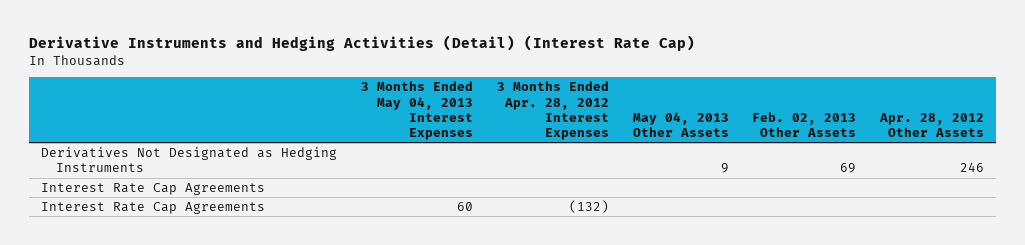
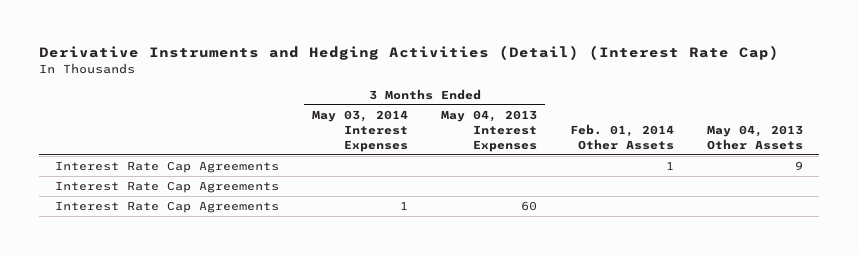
- | 3 Months Ended May 04, 2013 Interest Expenses | 3 Months Ended Apr. 28, 2012 Interest Expenses | May 04, 2013 Other Assets | Feb. 02, 2013 Other Assets | Apr. 28, 2012 Other Assets
+ | 3 Months Ended May 03, 2014 Interest Expenses | 3 Months Ended May 04, 2013 Interest Expenses | Feb. 01, 2014 Other Assets | May 04, 2013 Other Assets
- Derivatives Not Designated as Hedging Instruments | | | 9 | 69 | 246
+ Interest Rate Cap Agreements | | | 1 | 9

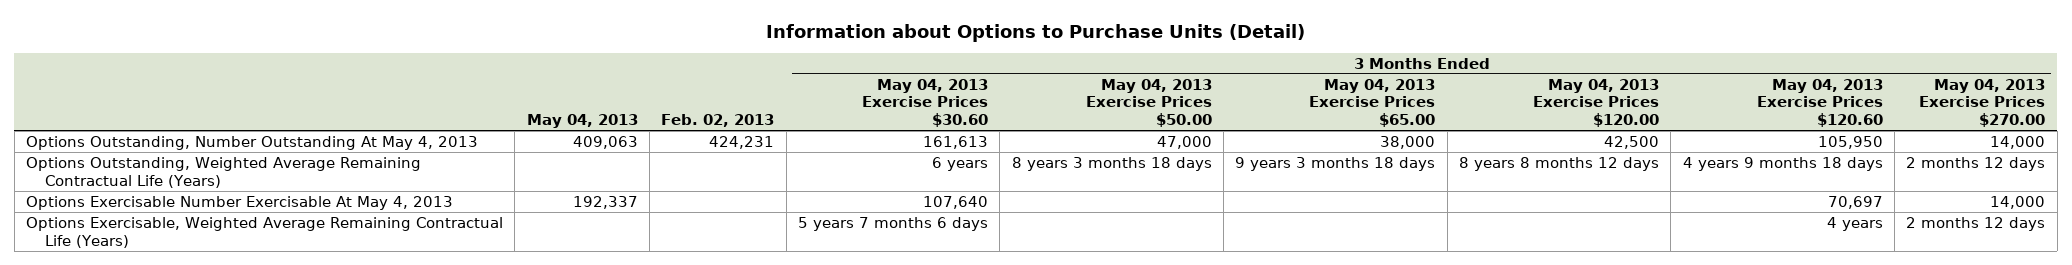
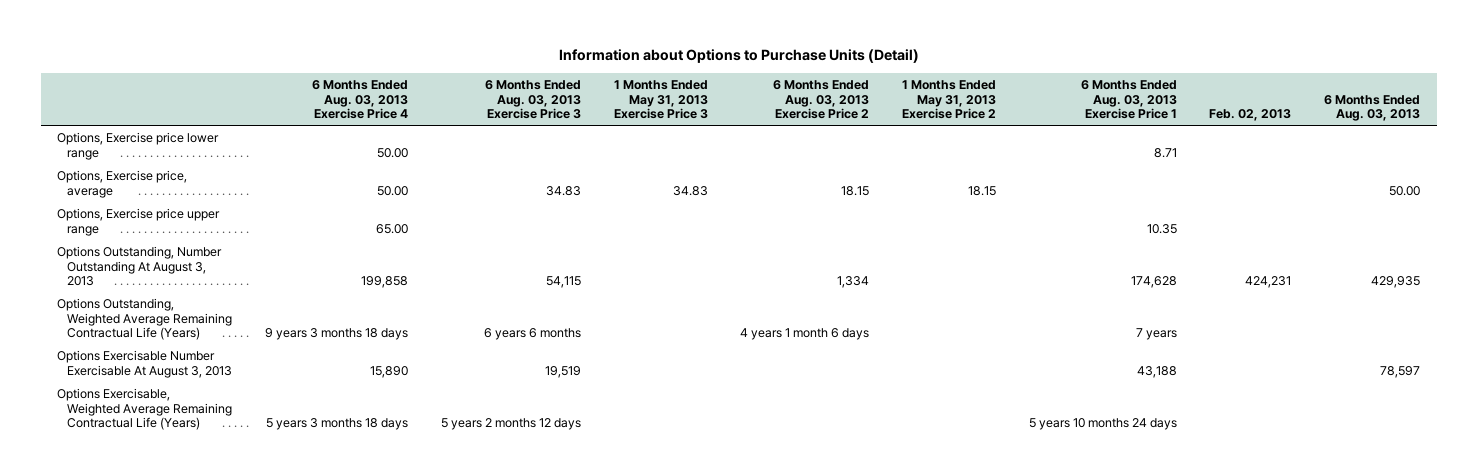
- | May 04, 2013 | Feb. 02, 2013 | 3 Months Ended May 04, 2013 Exercise Prices $30.60 | 3 Months Ended May 04, 2013 Exercise Prices $50.00 | 3 Months Ended May 04, 2013 Exercise Prices $65.00 | 3 Months Ended May 04, 2013 Exercise Prices $120.00 | 3 Months Ended May 04, 2013 Exercise Prices $120.60 | 3 Months Ended May 04, 2013 Exercise Prices $270.00
+ | 6 Months Ended Aug. 03, 2013 Exercise Price 4 | 6 Months Ended Aug. 03, 2013 Exercise Price 3 | 1 Months Ended May 31, 2013 Exercise Price 3 | 6 Months Ended Aug. 03, 2013 Exercise Price 2 | 1 Months Ended May 31, 2013 Exercise Price 2 | 6 Months Ended Aug. 03, 2013 Exercise Price 1 | Feb. 02, 2013 | 6 Months Ended Aug. 03, 2013
- Options Outstanding, Number Outstanding At May 4, 2013 | 409,063 | 424,231 | 161,613 | 47,000 | 38,000 | 42,500 | 105,950 | 14,000
+ Options, Exercise price lower range | 50.00 | | | | | 8.71 | |
+ Options, Exercise price, average | 50.00 | 34.83 | 34.83 | 18.15 | 18.15 | | | 50.00
+ Options, Exercise price upper range | 65.00 | | | | | 10.35 | |
+ Options Outstanding, Number Outstanding At August 3, 2013 | 199,858 | 54,115 | | 1,334 | | 174,628 | 424,231 | 429,935
- Options Exercisable Number Exercisable At May 4, 2013 | 192,337 | | 107,640 | | | | 70,697 | 14,000
+ Options Exercisable Number Exercisable At August 3, 2013 | 15,890 | 19,519 | | | | 43,188 | | 78,597

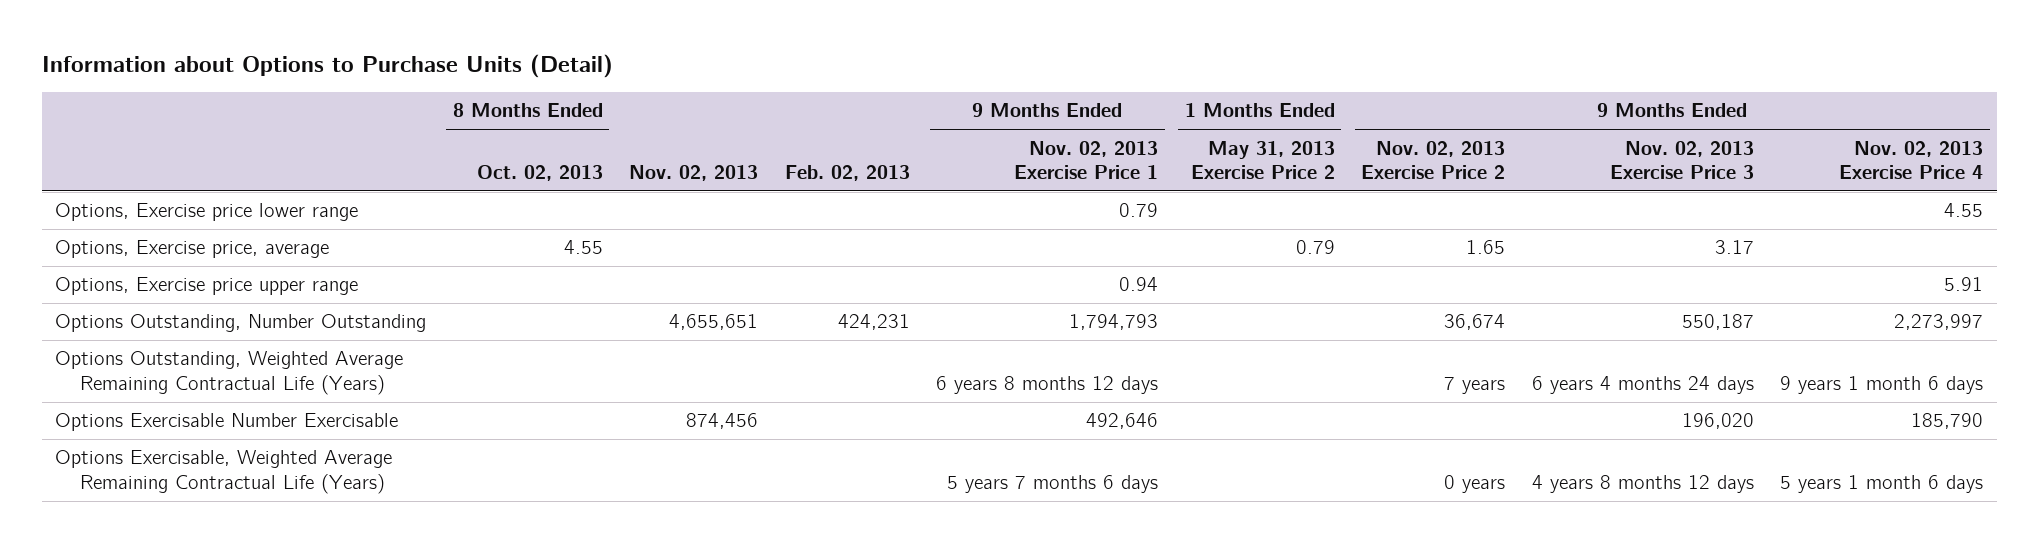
- | 6 Months Ended Aug. 03, 2013 Exercise Price 4 | 6 Months Ended Aug. 03, 2013 Exercise Price 3 | 1 Months Ended May 31, 2013 Exercise Price 3 | 6 Months Ended Aug. 03, 2013 Exercise Price 2 | 1 Months Ended May 31, 2013 Exercise Price 2 | 6 Months Ended Aug. 03, 2013 Exercise Price 1 | Feb. 02, 2013 | 6 Months Ended Aug. 03, 2013
+ | 8 Months Ended Oct. 02, 2013 | Nov. 02, 2013 | Feb. 02, 2013 | 9 Months Ended Nov. 02, 2013 Exercise Price 1 | 1 Months Ended May 31, 2013 Exercise Price 2 | 9 Months Ended Nov. 02, 2013 Exercise Price 2 | 9 Months Ended Nov. 02, 2013 Exercise Price 3 | 9 Months Ended Nov. 02, 2013 Exercise Price 4
- Options, Exercise price, average | 50.00 | 34.83 | 34.83 | 18.15 | 18.15 | | | 50.00
+ Options, Exercise price, average | 4.55 | | | | 0.79 | 1.65 | 3.17 |
- Options Outstanding, Number Outstanding At August 3, 2013 | 199,858 | 54,115 | | 1,334 | | 174,628 | 424,231 | 429,935
+ Options Outstanding, Number Outstanding | | 4,655,651 | 424,231 | 1,794,793 | | 36,674 | 550,187 | 2,273,997
- Options Exercisable Number Exercisable At August 3, 2013 | 15,890 | 19,519 | | | | 43,188 | | 78,597
+ Options Exercisable Number Exercisable | | 874,456 | | 492,646 | | | 196,020 | 185,790

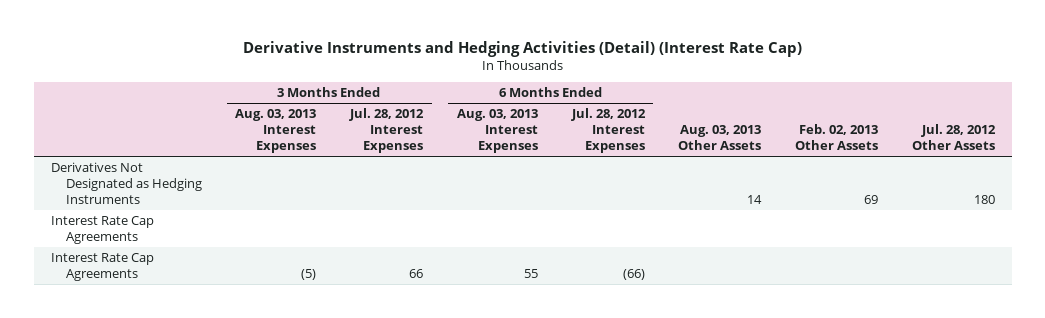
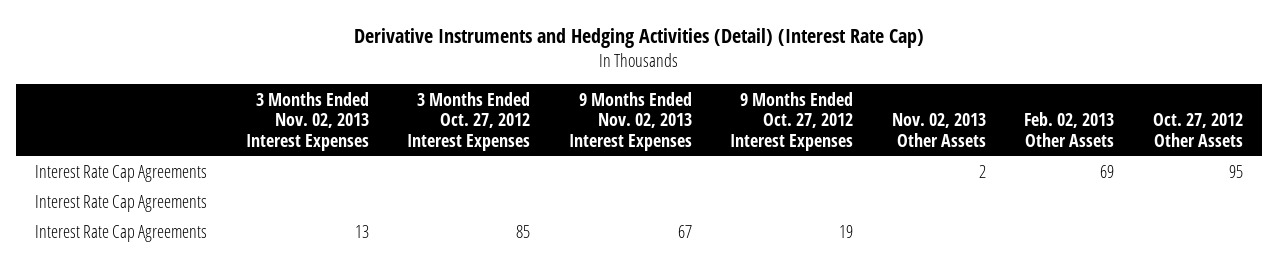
- | 3 Months Ended Aug. 03, 2013 Interest Expenses | 3 Months Ended Jul. 28, 2012 Interest Expenses | 6 Months Ended Aug. 03, 2013 Interest Expenses | 6 Months Ended Jul. 28, 2012 Interest Expenses | Aug. 03, 2013 Other Assets | Feb. 02, 2013 Other Assets | Jul. 28, 2012 Other Assets
+ | 3 Months Ended Nov. 02, 2013 Interest Expenses | 3 Months Ended Oct. 27, 2012 Interest Expenses | 9 Months Ended Nov. 02, 2013 Interest Expenses | 9 Months Ended Oct. 27, 2012 Interest Expenses | Nov. 02, 2013 Other Assets | Feb. 02, 2013 Other Assets | Oct. 27, 2012 Other Assets
- Derivatives Not Designated as Hedging Instruments | | | | | 14 | 69 | 180
+ Interest Rate Cap Agreements | | | | | 2 | 69 | 95

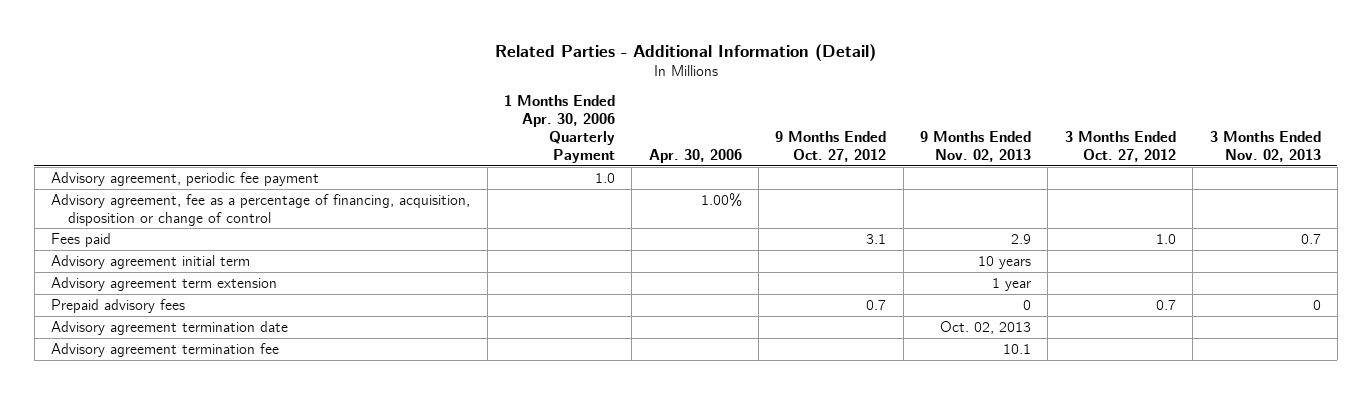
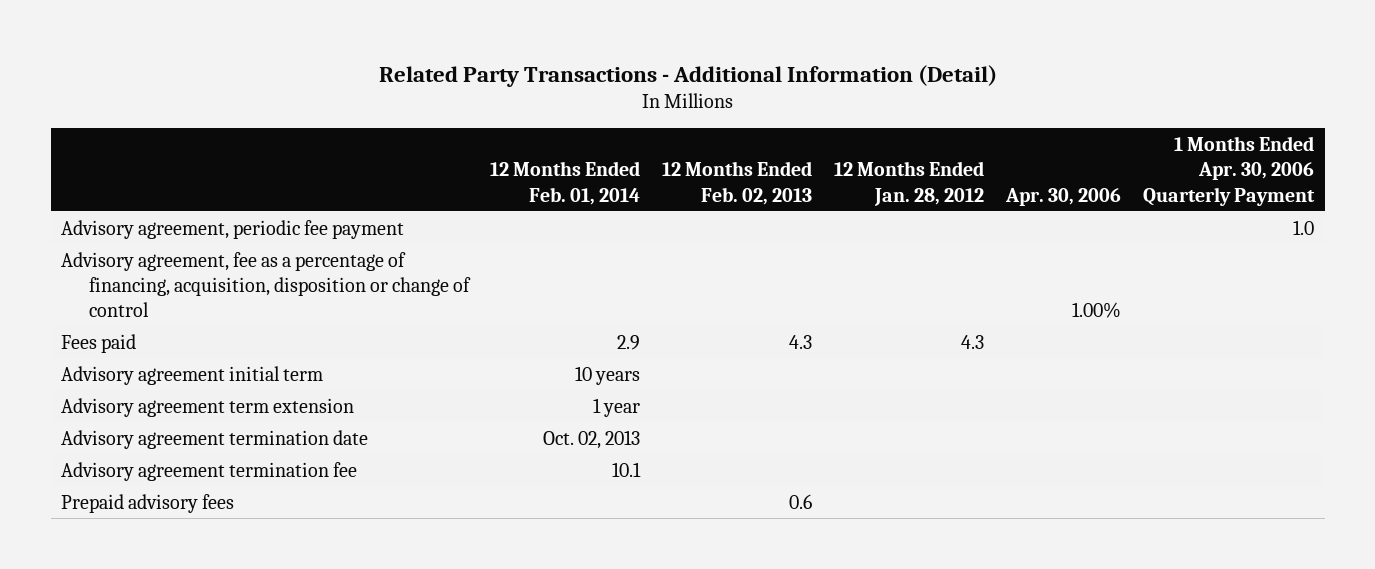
- Related Parties - Additional Information (Detail)
+ Related Party Transactions - Additional Information (Detail)
- | 1 Months Ended Apr. 30, 2006 Quarterly Payment | Apr. 30, 2006 | 9 Months Ended Oct. 27, 2012 | 9 Months Ended Nov. 02, 2013 | 3 Months Ended Oct. 27, 2012 | 3 Months Ended Nov. 02, 2013
+ | 12 Months Ended Feb. 01, 2014 | 12 Months Ended Feb. 02, 2013 | 12 Months Ended Jan. 28, 2012 | Apr. 30, 2006 | 1 Months Ended Apr. 30, 2006 Quarterly Payment
moved down: Prepaid advisory fees | | 0.6 | | |

